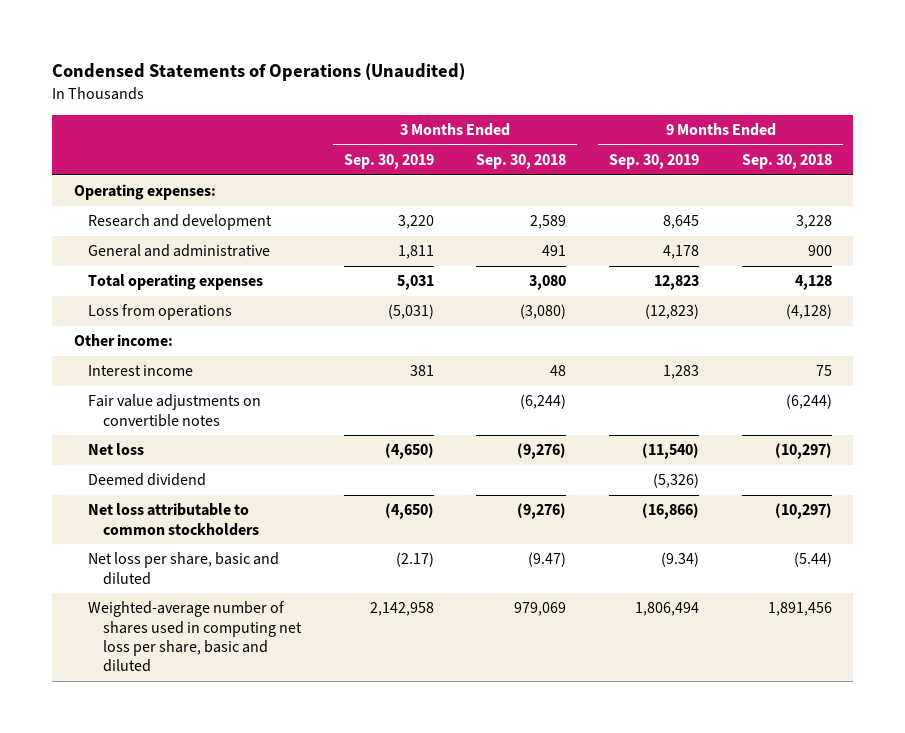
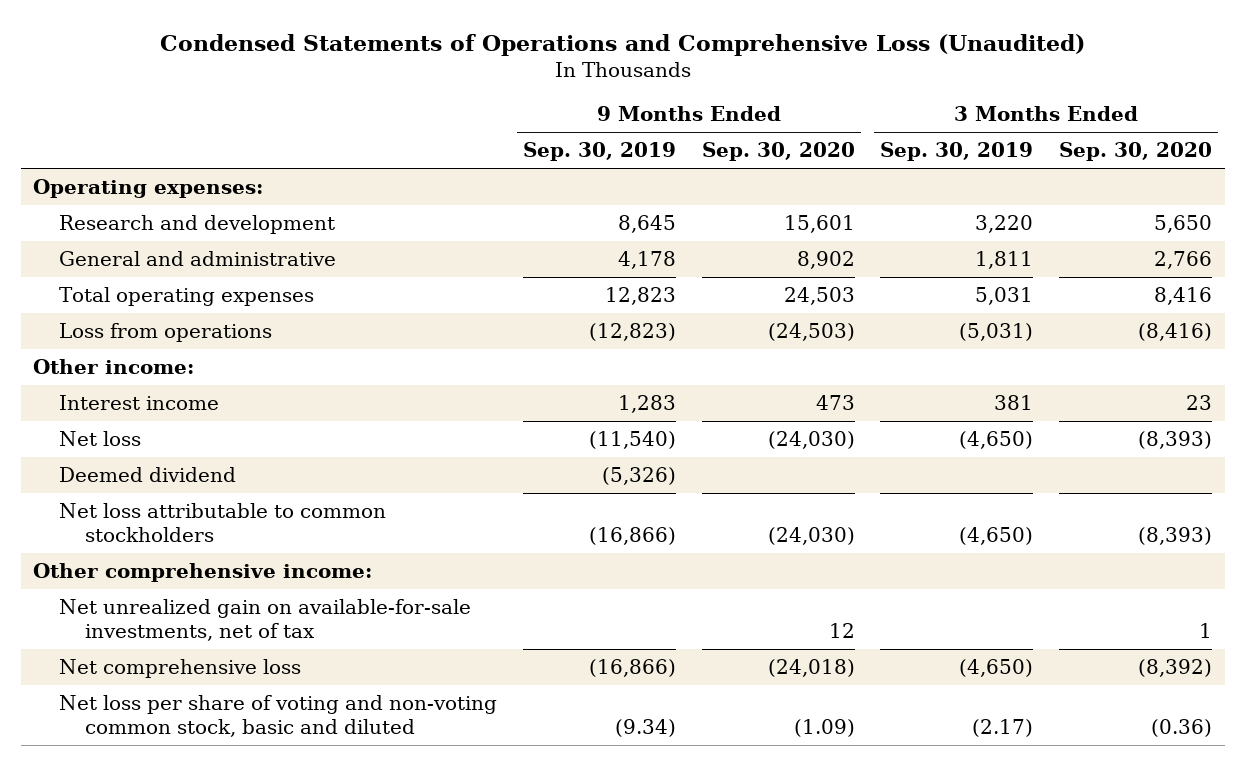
- Condensed Statements of Operations (Unaudited)
+ Condensed Statements of Operations and Comprehensive Loss (Unaudited)
- | 3 Months Ended Sep. 30, 2019 | 3 Months Ended Sep. 30, 2018 | 9 Months Ended Sep. 30, 2019 | 9 Months Ended Sep. 30, 2018
+ | 9 Months Ended Sep. 30, 2019 | 9 Months Ended Sep. 30, 2020 | 3 Months Ended Sep. 30, 2019 | 3 Months Ended Sep. 30, 2020
- Fair value adjustments on convertible notes | | (6,244) | | (6,244)
- Net loss per share, basic and diluted | (2.17) | (9.47) | (9.34) | (5.44)
- Weighted-average number of shares used in computing net loss per share, basic and diluted | 2,142,958 | 979,069 | 1,806,494 | 1,891,456
+ Other comprehensive income:
+ Net unrealized gain on available-for-sale investments, net of tax | | 12 | | 1
+ Net comprehensive loss | (16,866) | (24,018) | (4,650) | (8,392)
+ Net loss per share of voting and non-voting common stock, basic and diluted | (9.34) | (1.09) | (2.17) | (0.36)

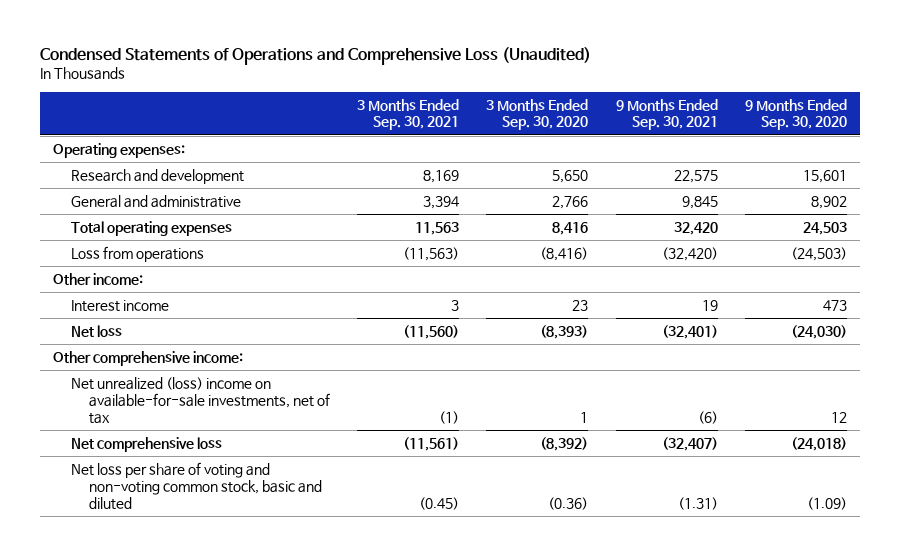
- | 9 Months Ended Sep. 30, 2019 | 9 Months Ended Sep. 30, 2020 | 3 Months Ended Sep. 30, 2019 | 3 Months Ended Sep. 30, 2020
+ | 3 Months Ended Sep. 30, 2021 | 3 Months Ended Sep. 30, 2020 | 9 Months Ended Sep. 30, 2021 | 9 Months Ended Sep. 30, 2020
- Deemed dividend | (5,326) | | |
- Net loss attributable to common stockholders | (16,866) | (24,030) | (4,650) | (8,393)
- Net unrealized gain on available-for-sale investments, net of tax | | 12 | | 1
+ Net unrealized (loss) income on available-for-sale investments, net of tax | (1) | 1 | (6) | 12

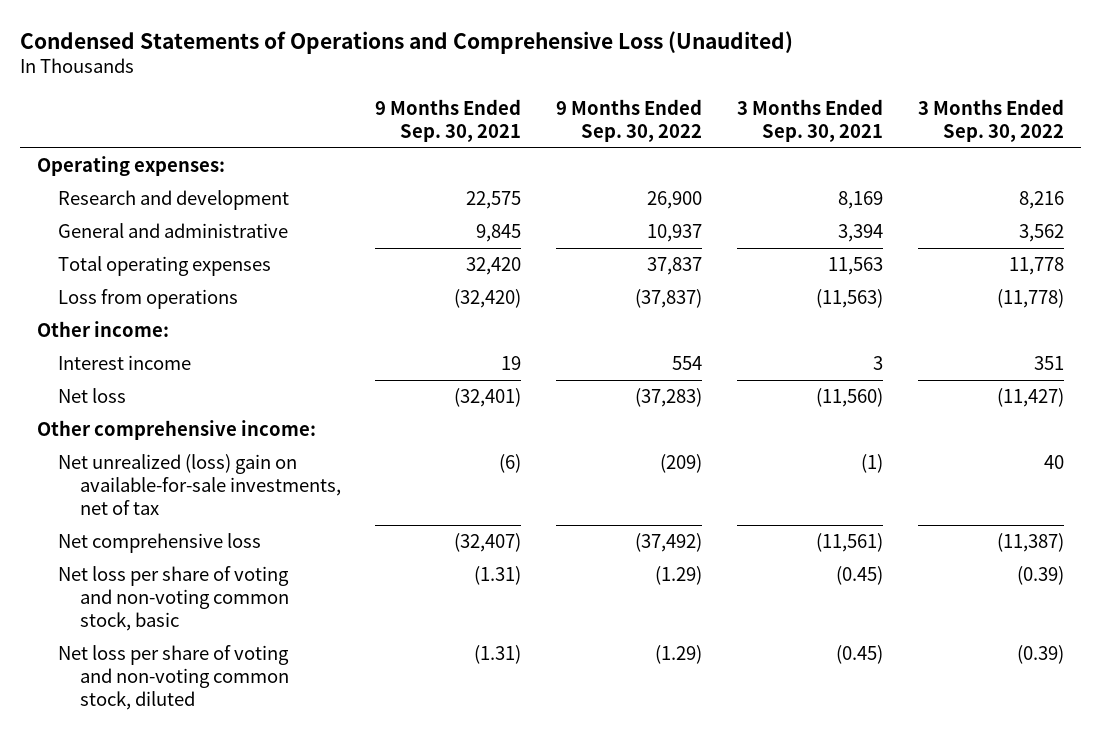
- | 3 Months Ended Sep. 30, 2021 | 3 Months Ended Sep. 30, 2020 | 9 Months Ended Sep. 30, 2021 | 9 Months Ended Sep. 30, 2020
+ | 9 Months Ended Sep. 30, 2021 | 9 Months Ended Sep. 30, 2022 | 3 Months Ended Sep. 30, 2021 | 3 Months Ended Sep. 30, 2022
- Net unrealized (loss) income on available-for-sale investments, net of tax | (1) | 1 | (6) | 12
+ Net unrealized (loss) gain on available-for-sale investments, net of tax | (6) | (209) | (1) | 40
- Net loss per share of voting and non-voting common stock, basic and diluted | (0.45) | (0.36) | (1.31) | (1.09)
+ Net loss per share of voting and non-voting common stock, basic | (1.31) | (1.29) | (0.45) | (0.39)
+ Net loss per share of voting and non-voting common stock, diluted | (1.31) | (1.29) | (0.45) | (0.39)

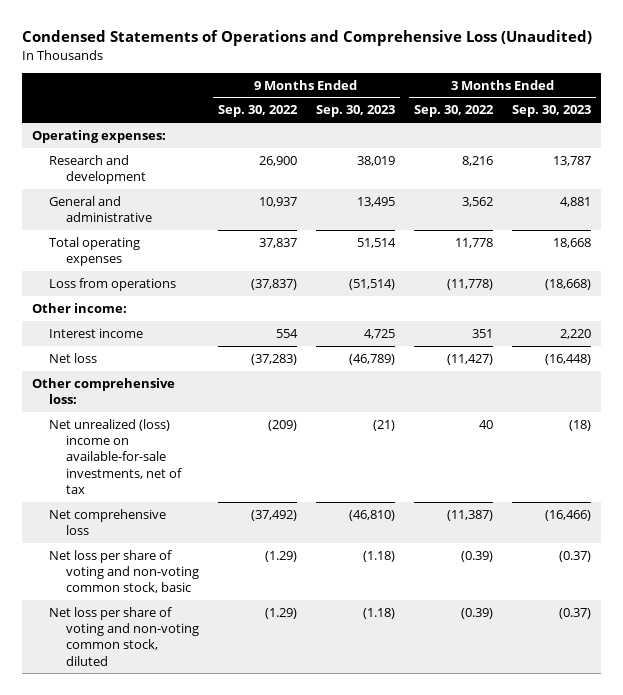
- | 9 Months Ended Sep. 30, 2021 | 9 Months Ended Sep. 30, 2022 | 3 Months Ended Sep. 30, 2021 | 3 Months Ended Sep. 30, 2022
+ | 9 Months Ended Sep. 30, 2022 | 9 Months Ended Sep. 30, 2023 | 3 Months Ended Sep. 30, 2022 | 3 Months Ended Sep. 30, 2023
- Other comprehensive income:
- Net unrealized (loss) gain on available-for-sale investments, net of tax | (6) | (209) | (1) | 40
+ Other comprehensive loss:
+ Net unrealized (loss) income on available-for-sale investments, net of tax | (209) | (21) | 40 | (18)

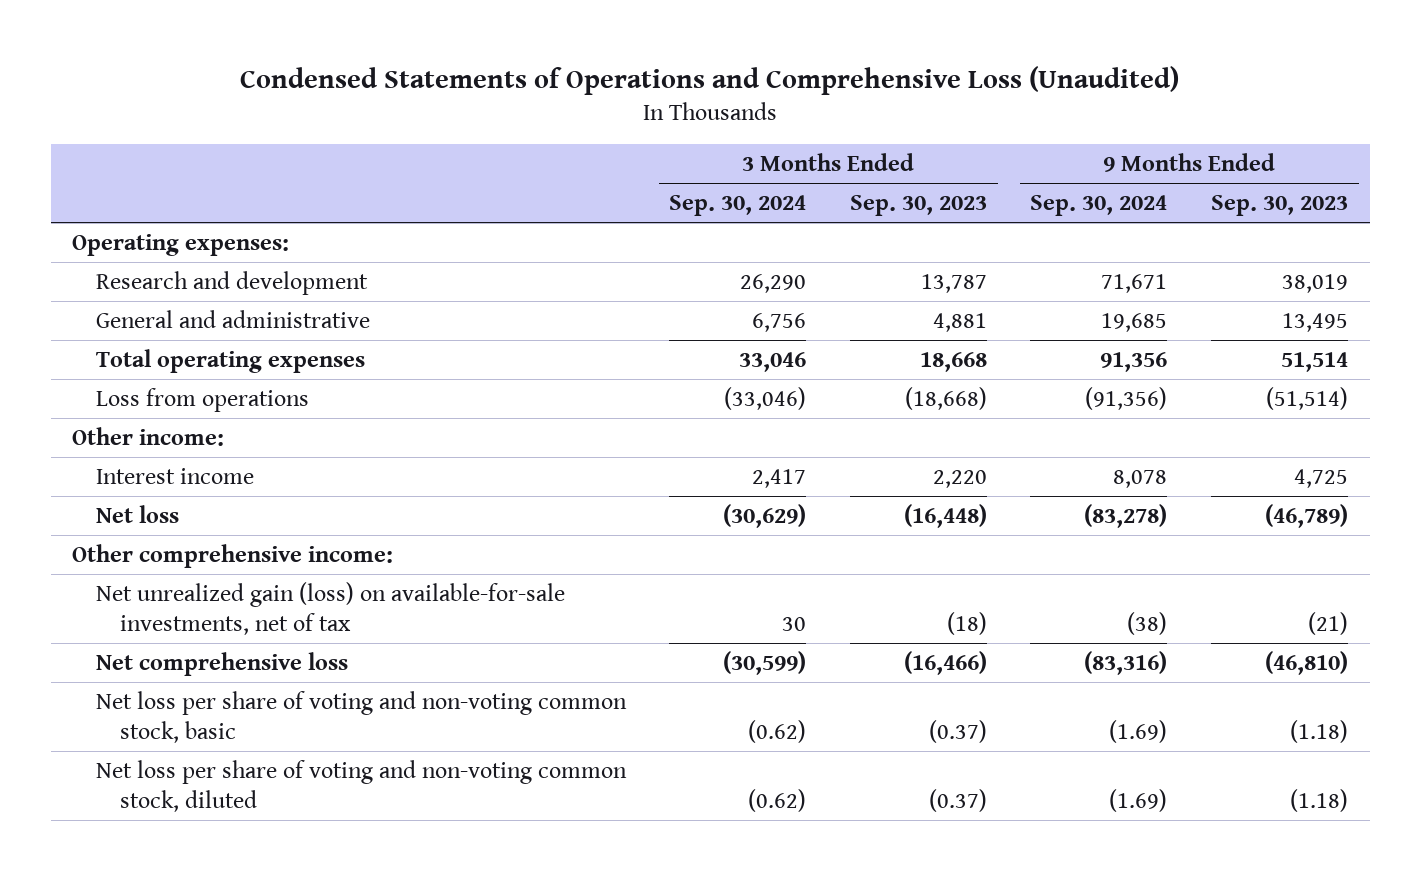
- | 9 Months Ended Sep. 30, 2022 | 9 Months Ended Sep. 30, 2023 | 3 Months Ended Sep. 30, 2022 | 3 Months Ended Sep. 30, 2023
+ | 3 Months Ended Sep. 30, 2024 | 3 Months Ended Sep. 30, 2023 | 9 Months Ended Sep. 30, 2024 | 9 Months Ended Sep. 30, 2023
- Other comprehensive loss:
- Net unrealized (loss) income on available-for-sale investments, net of tax | (209) | (21) | 40 | (18)
+ Other comprehensive income:
+ Net unrealized gain (loss) on available-for-sale investments, net of tax | 30 | (18) | (38) | (21)

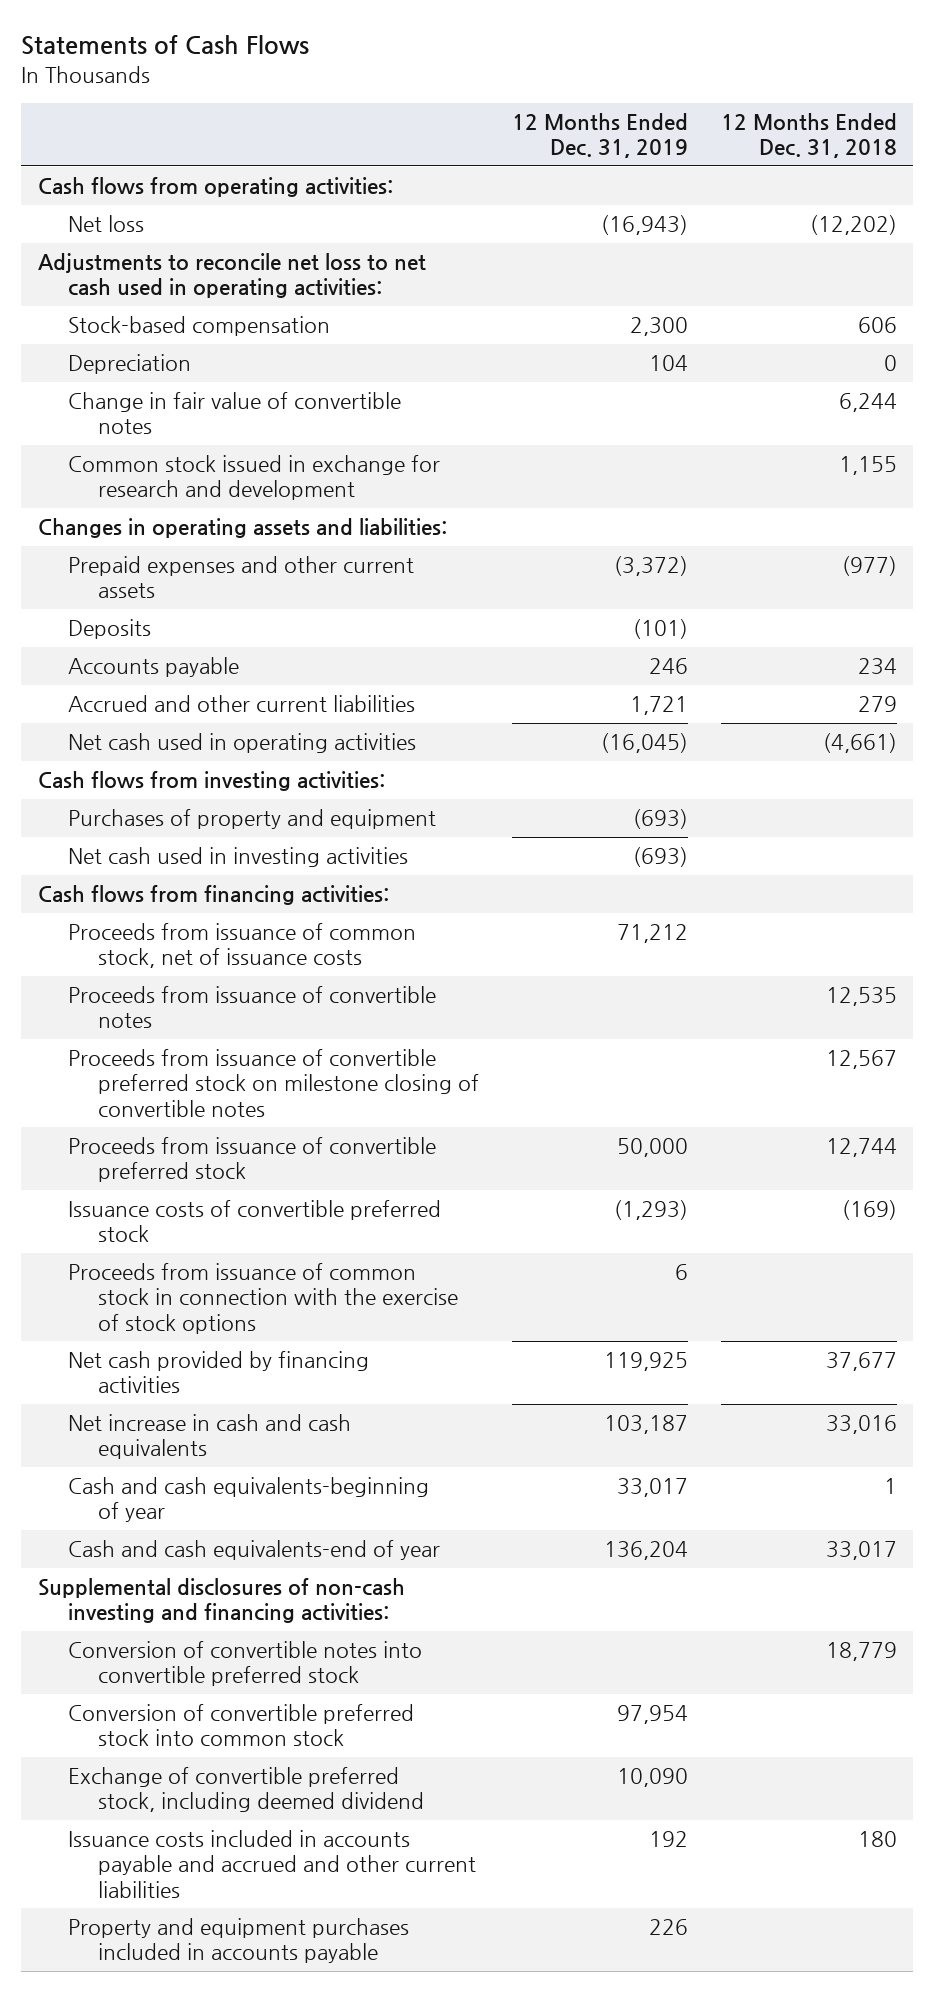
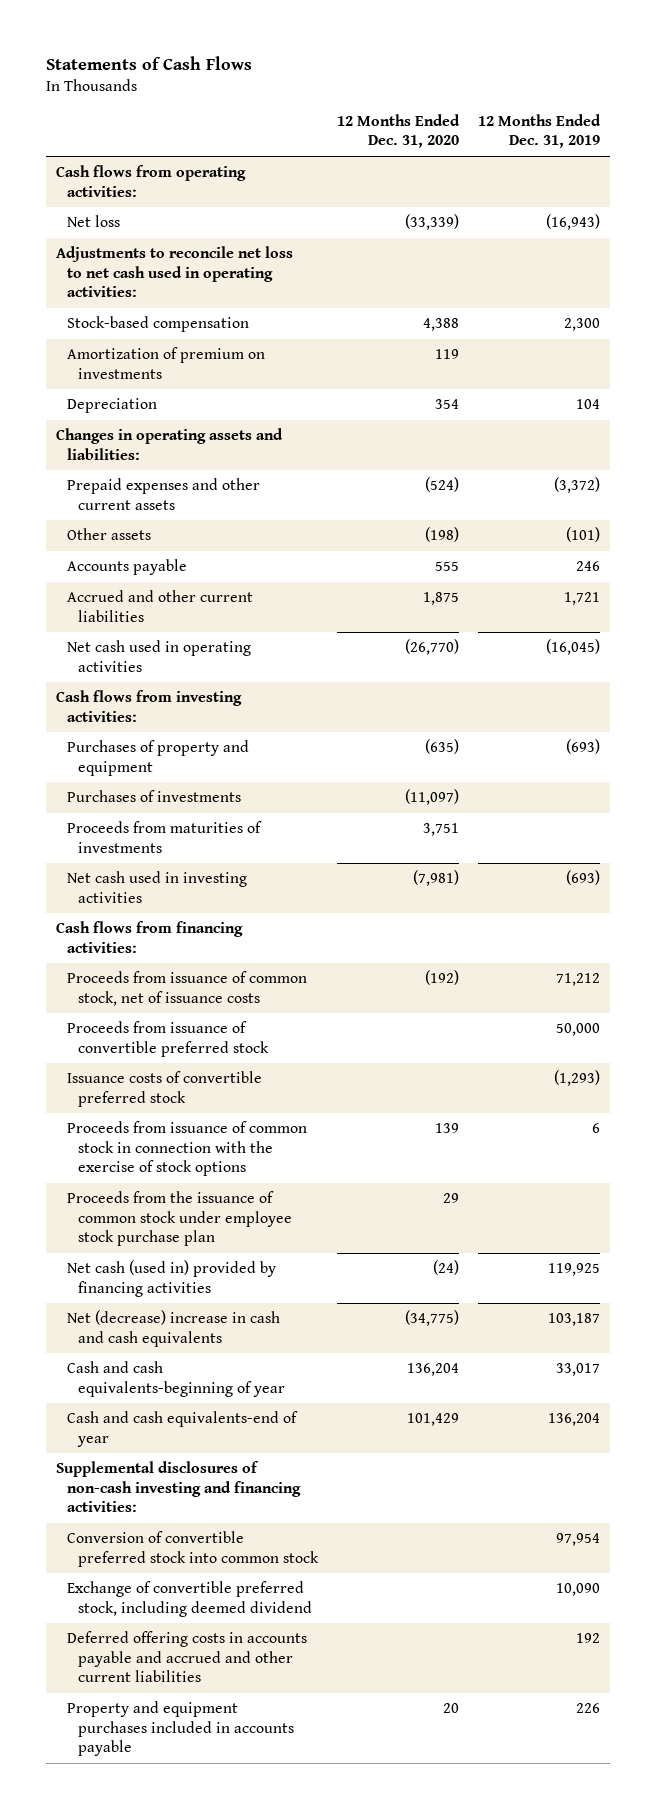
- | 12 Months Ended Dec. 31, 2019 | 12 Months Ended Dec. 31, 2018
+ | 12 Months Ended Dec. 31, 2020 | 12 Months Ended Dec. 31, 2019
+ Amortization of premium on investments | 119 |
- Change in fair value of convertible notes | | 6,244
- Common stock issued in exchange for research and development | | 1,155
- Deposits | (101) |
+ Other assets | (198) | (101)
+ Purchases of investments | (11,097) |
+ Proceeds from maturities of investments | 3,751 |
- Proceeds from issuance of convertible notes | | 12,535
- Proceeds from issuance of convertible preferred stock on milestone closing of convertible notes | | 12,567
- Net cash provided by financing activities | 119,925 | 37,677
- Net increase in cash and cash equivalents | 103,187 | 33,016
+ Proceeds from the issuance of common stock under employee stock purchase plan | 29 |
+ Net cash (used in) provided by financing activities | (24) | 119,925
+ Net (decrease) increase in cash and cash equivalents | (34,775) | 103,187
- Conversion of convertible notes into convertible preferred stock | | 18,779
- Issuance costs included in accounts payable and accrued and other current liabilities | 192 | 180
+ Deferred offering costs in accounts payable and accrued and other current liabilities | | 192

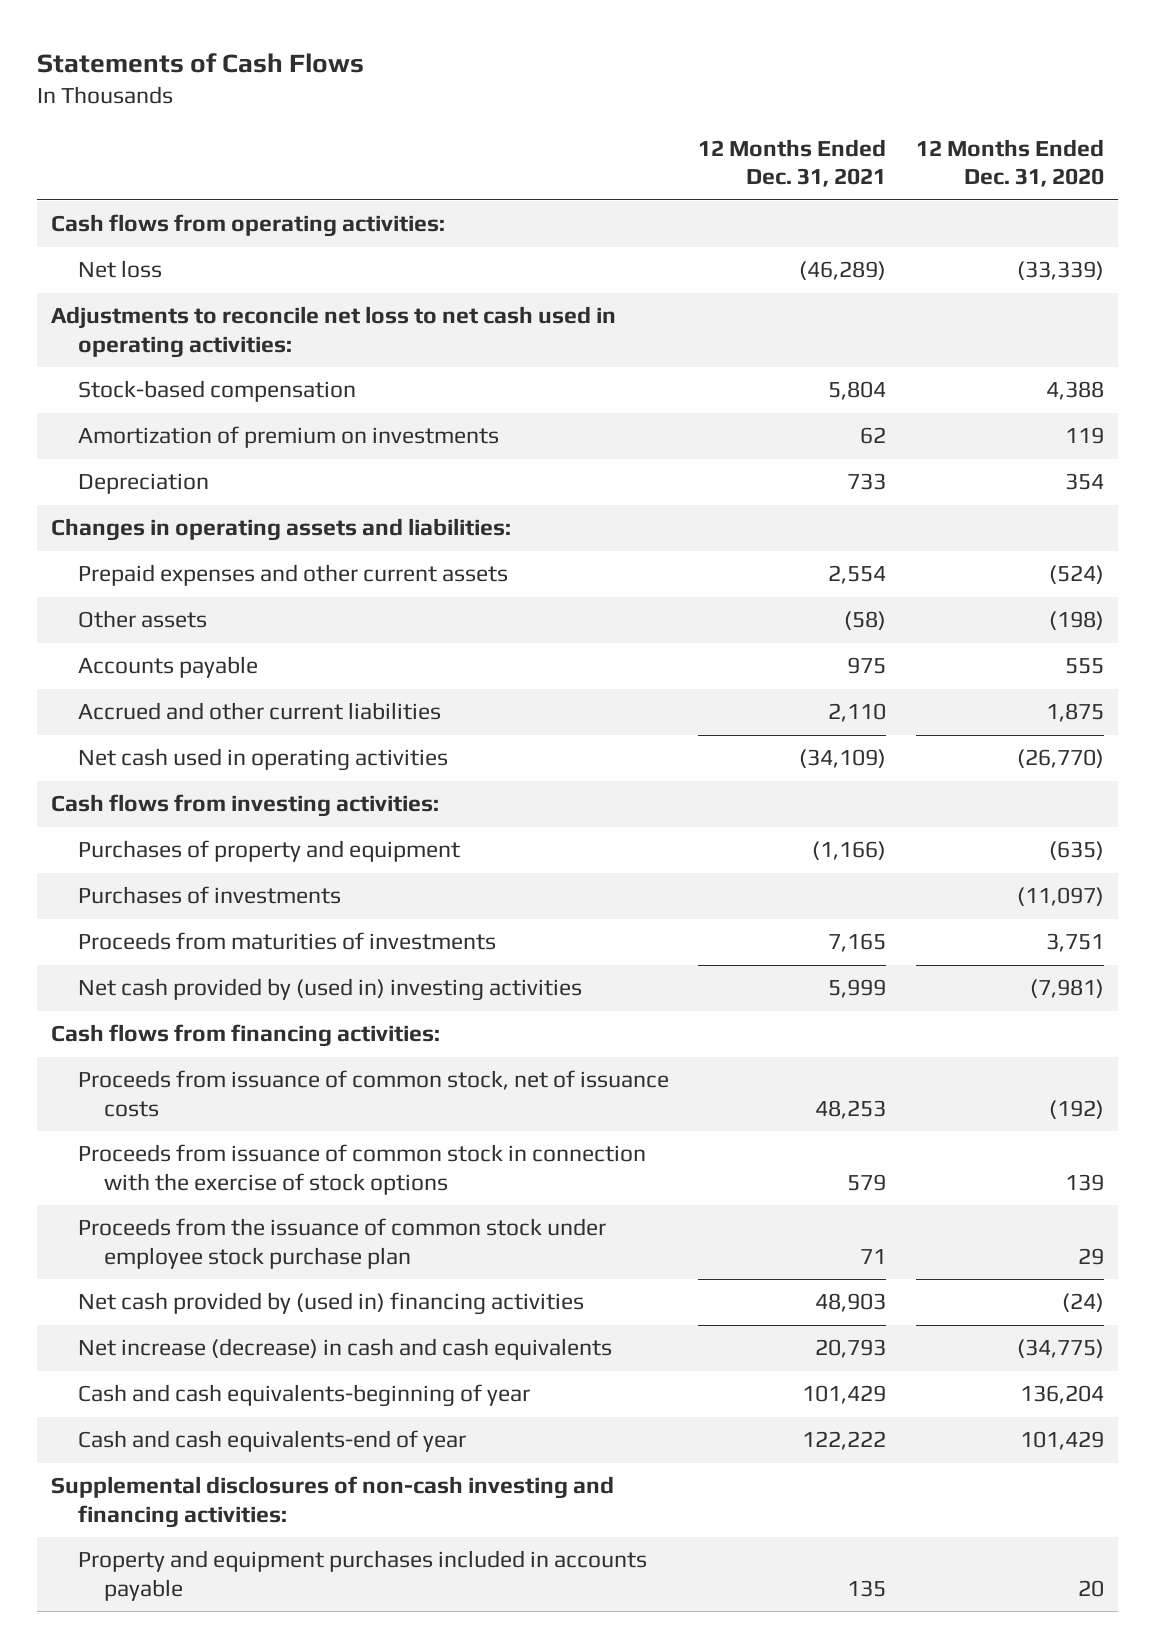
- | 12 Months Ended Dec. 31, 2020 | 12 Months Ended Dec. 31, 2019
+ | 12 Months Ended Dec. 31, 2021 | 12 Months Ended Dec. 31, 2020
- Net cash used in investing activities | (7,981) | (693)
+ Net cash provided by (used in) investing activities | 5,999 | (7,981)
- Proceeds from issuance of convertible preferred stock | | 50,000
- Issuance costs of convertible preferred stock | | (1,293)
- Net cash (used in) provided by financing activities | (24) | 119,925
- Net (decrease) increase in cash and cash equivalents | (34,775) | 103,187
+ Net cash provided by (used in) financing activities | 48,903 | (24)
+ Net increase (decrease) in cash and cash equivalents | 20,793 | (34,775)
- Conversion of convertible preferred stock into common stock | | 97,954
- Exchange of convertible preferred stock, including deemed dividend | | 10,090
- Deferred offering costs in accounts payable and accrued and other current liabilities | | 192

